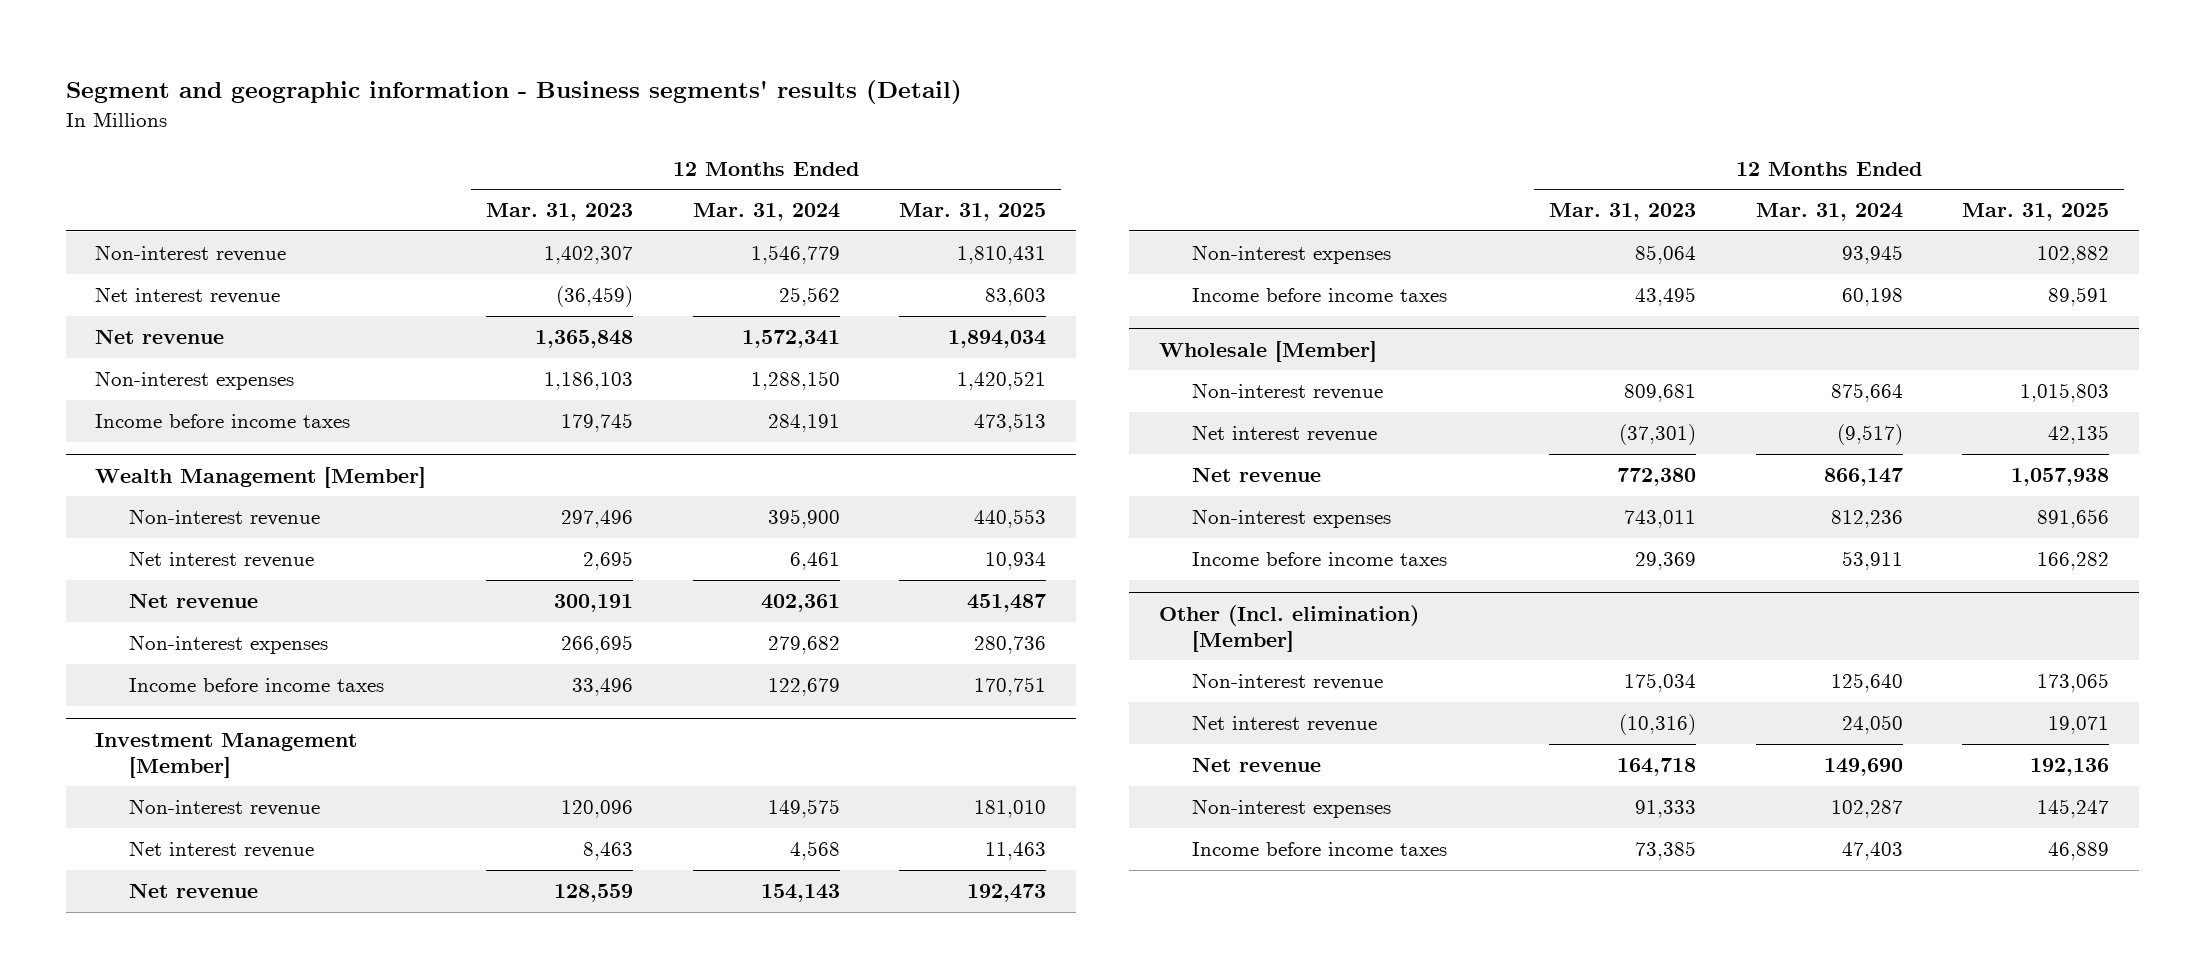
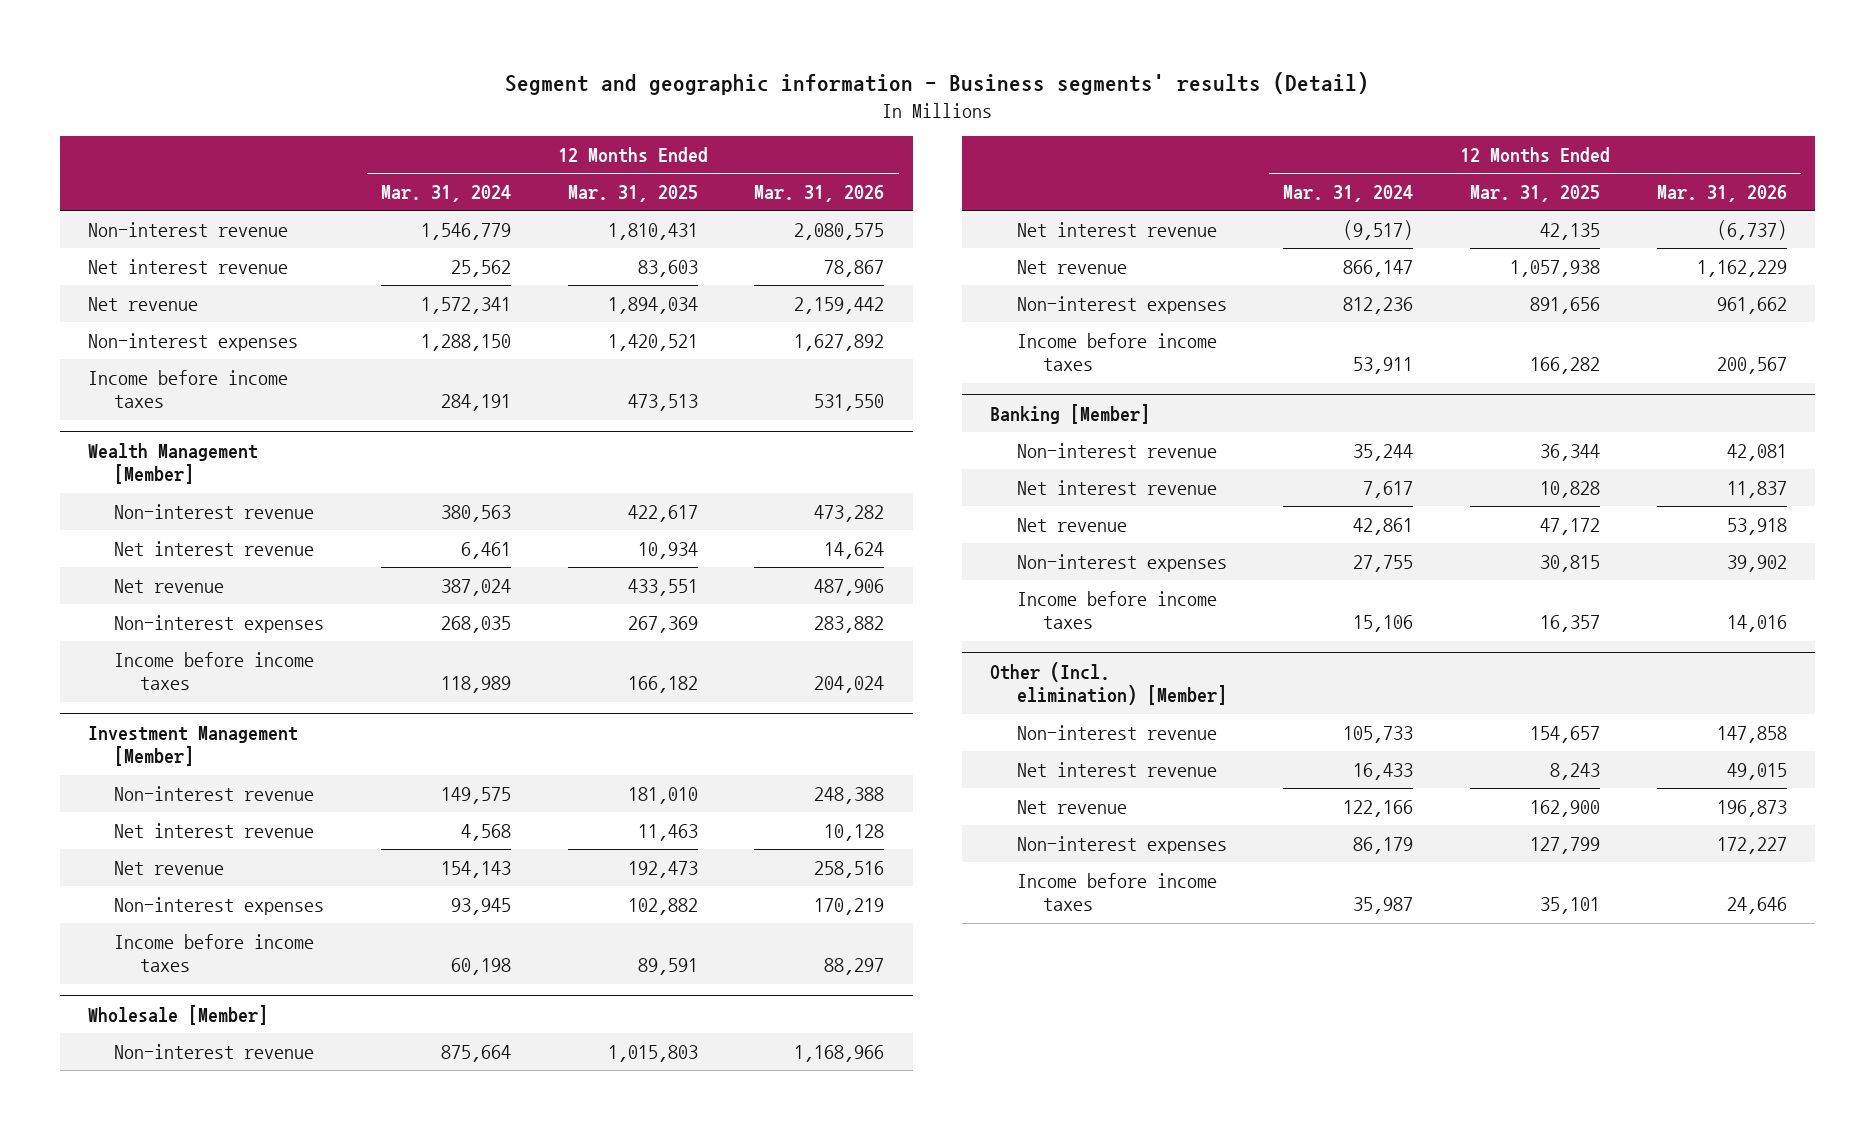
- | 12 Months Ended Mar. 31, 2023 | 12 Months Ended Mar. 31, 2024 | 12 Months Ended Mar. 31, 2025
+ | 12 Months Ended Mar. 31, 2024 | 12 Months Ended Mar. 31, 2025 | 12 Months Ended Mar. 31, 2026
@ Wealth Management [Member]
- Non-interest revenue | 297,496 | 395,900 | 440,553
+ Non-interest revenue | 380,563 | 422,617 | 473,282
- Net revenue | 300,191 | 402,361 | 451,487
- Non-interest expenses | 266,695 | 279,682 | 280,736
- Income before income taxes | 33,496 | 122,679 | 170,751
+ Net revenue | 387,024 | 433,551 | 487,906
+ Non-interest expenses | 268,035 | 267,369 | 283,882
+ Income before income taxes | 118,989 | 166,182 | 204,024
+ Banking [Member]
+ Non-interest revenue | 35,244 | 36,344 | 42,081
+ Net interest revenue | 7,617 | 10,828 | 11,837
+ Net revenue | 42,861 | 47,172 | 53,918
+ Non-interest expenses | 27,755 | 30,815 | 39,902
+ Income before income taxes | 15,106 | 16,357 | 14,016
@ Other (Incl. elimination) [Member]
- Non-interest revenue | 175,034 | 125,640 | 173,065
- Net interest revenue | (10,316) | 24,050 | 19,071
- Net revenue | 164,718 | 149,690 | 192,136
- Non-interest expenses | 91,333 | 102,287 | 145,247
- Income before income taxes | 73,385 | 47,403 | 46,889
+ Non-interest revenue | 105,733 | 154,657 | 147,858
+ Net interest revenue | 16,433 | 8,243 | 49,015
+ Net revenue | 122,166 | 162,900 | 196,873
+ Non-interest expenses | 86,179 | 127,799 | 172,227
+ Income before income taxes | 35,987 | 35,101 | 24,646

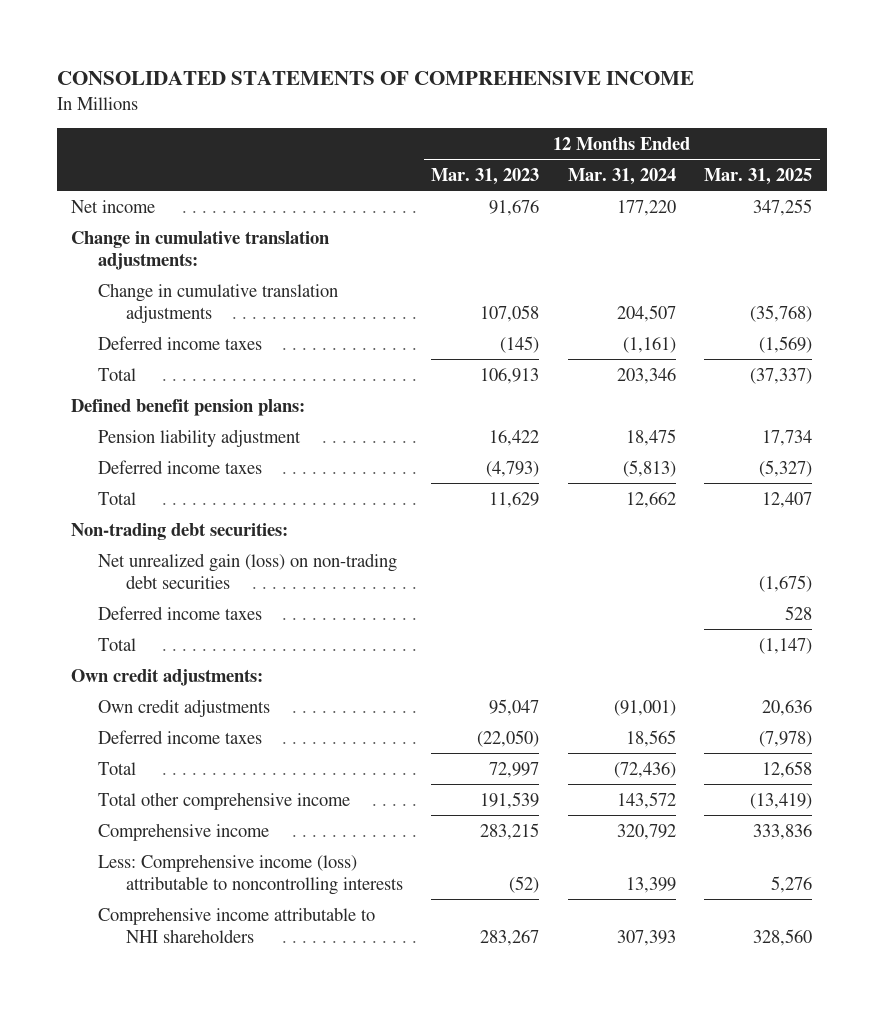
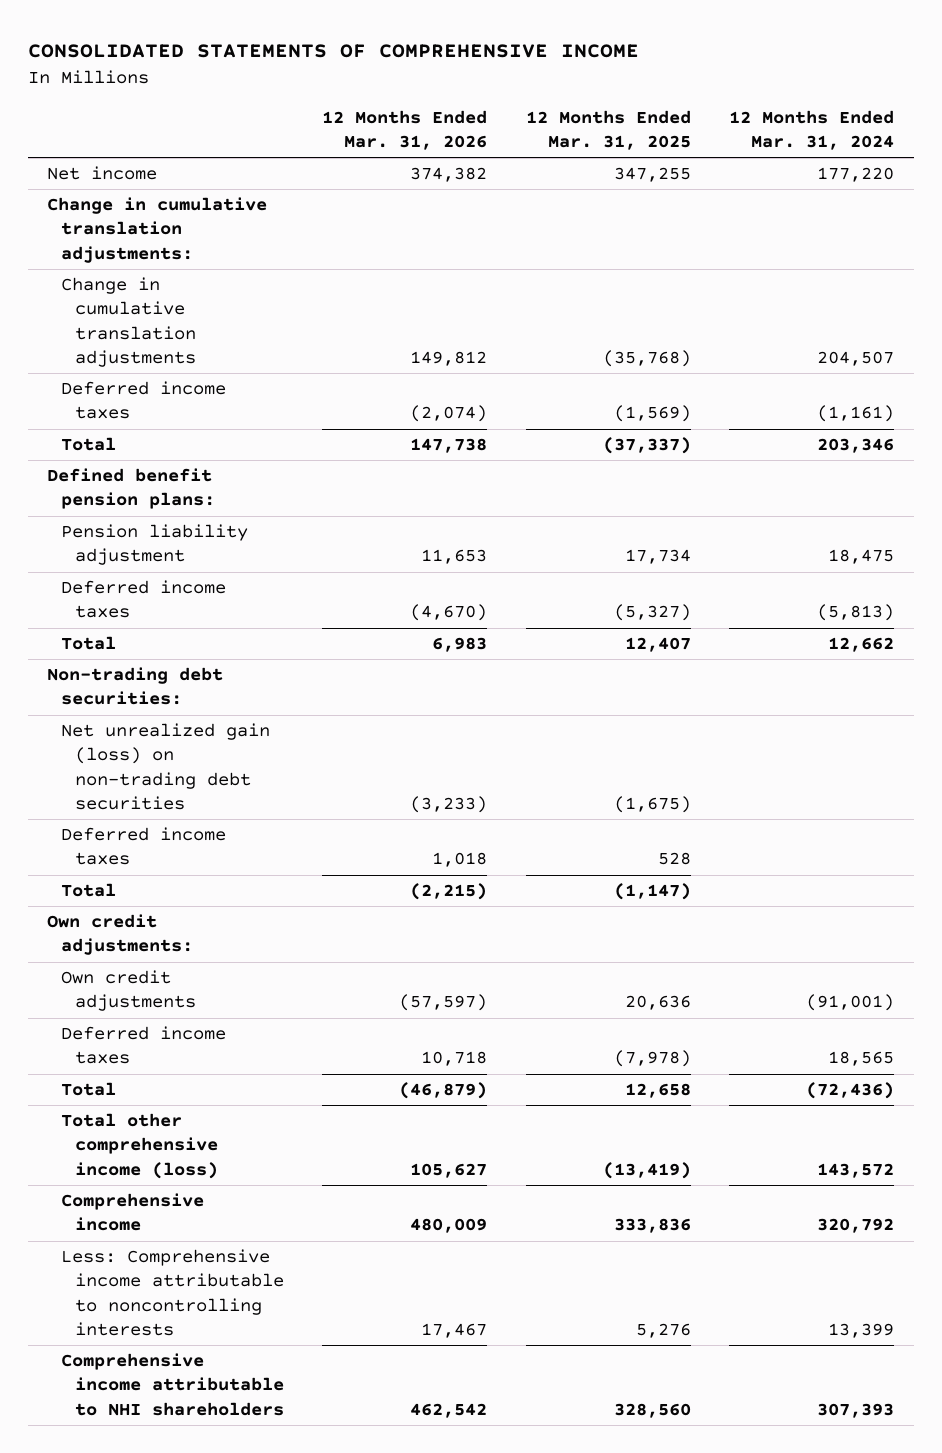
- | 12 Months Ended Mar. 31, 2023 | 12 Months Ended Mar. 31, 2024 | 12 Months Ended Mar. 31, 2025
+ | 12 Months Ended Mar. 31, 2026 | 12 Months Ended Mar. 31, 2025 | 12 Months Ended Mar. 31, 2024
- Total other comprehensive income | 191,539 | 143,572 | (13,419)
+ Total other comprehensive income (loss) | 105,627 | (13,419) | 143,572
- Less: Comprehensive income (loss) attributable to noncontrolling interests | (52) | 13,399 | 5,276
+ Less: Comprehensive income attributable to noncontrolling interests | 17,467 | 5,276 | 13,399

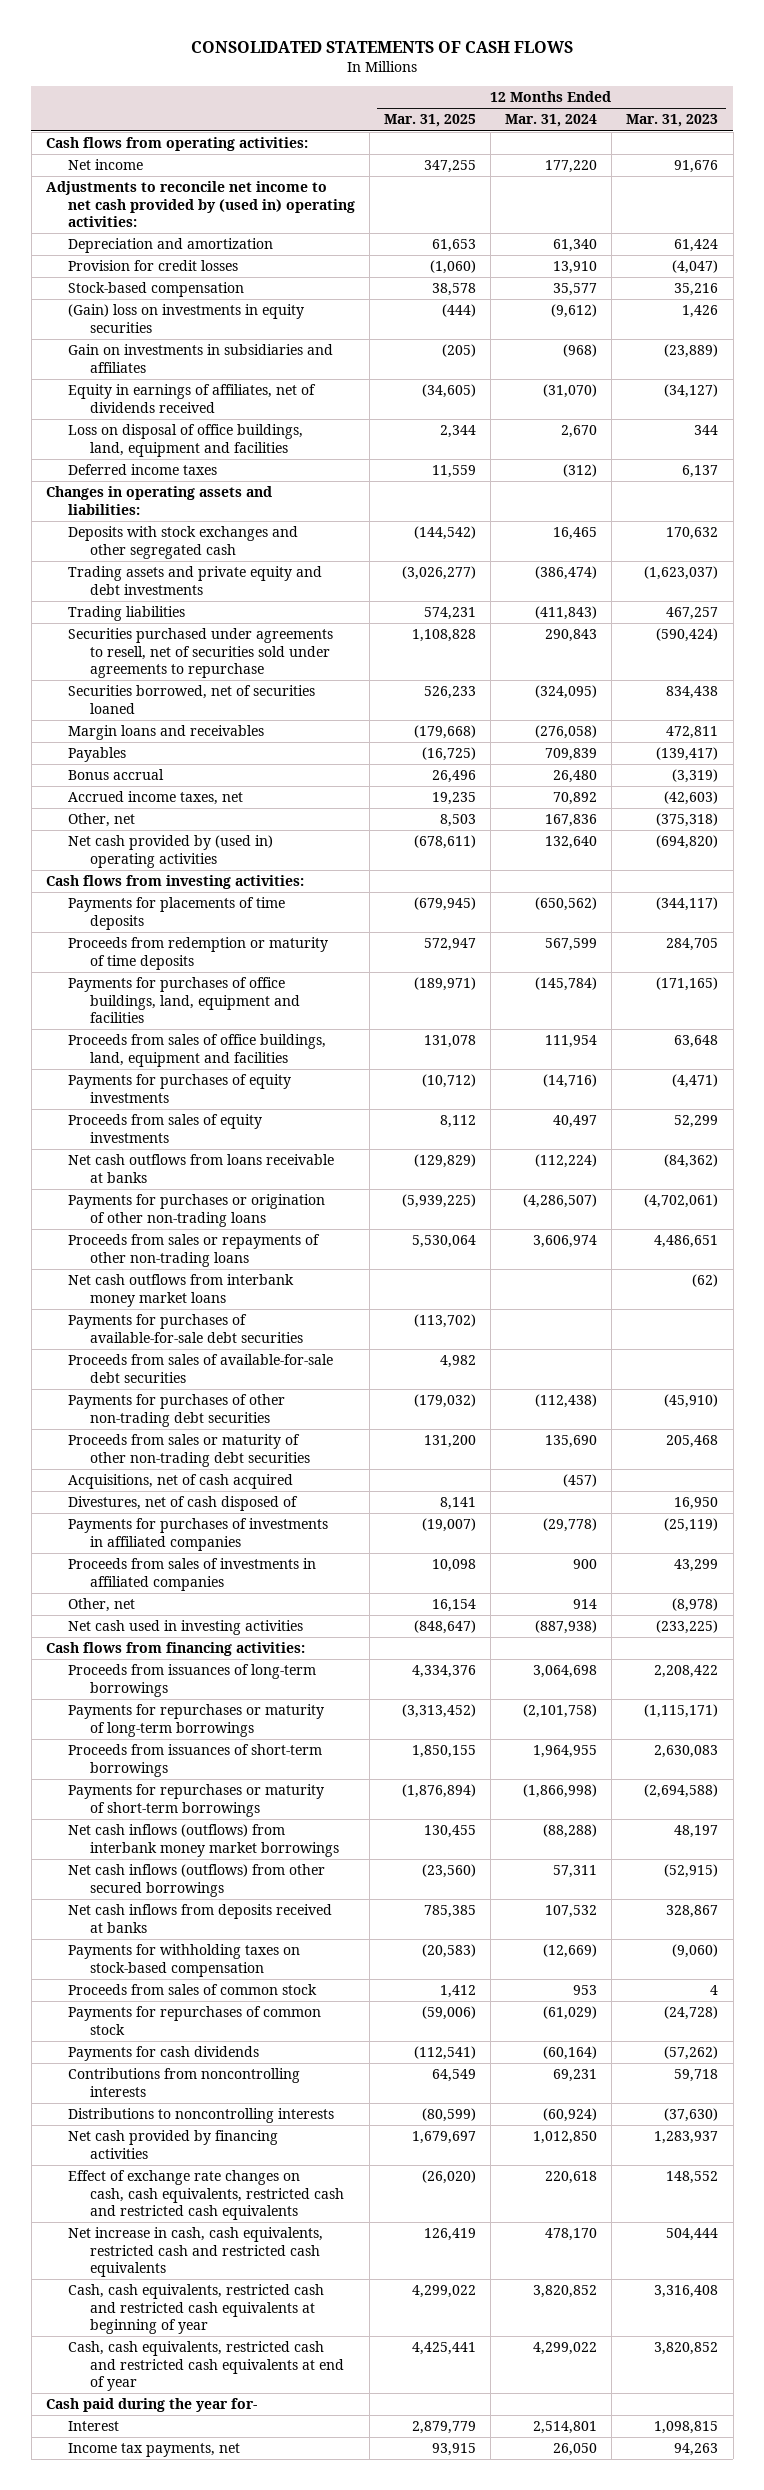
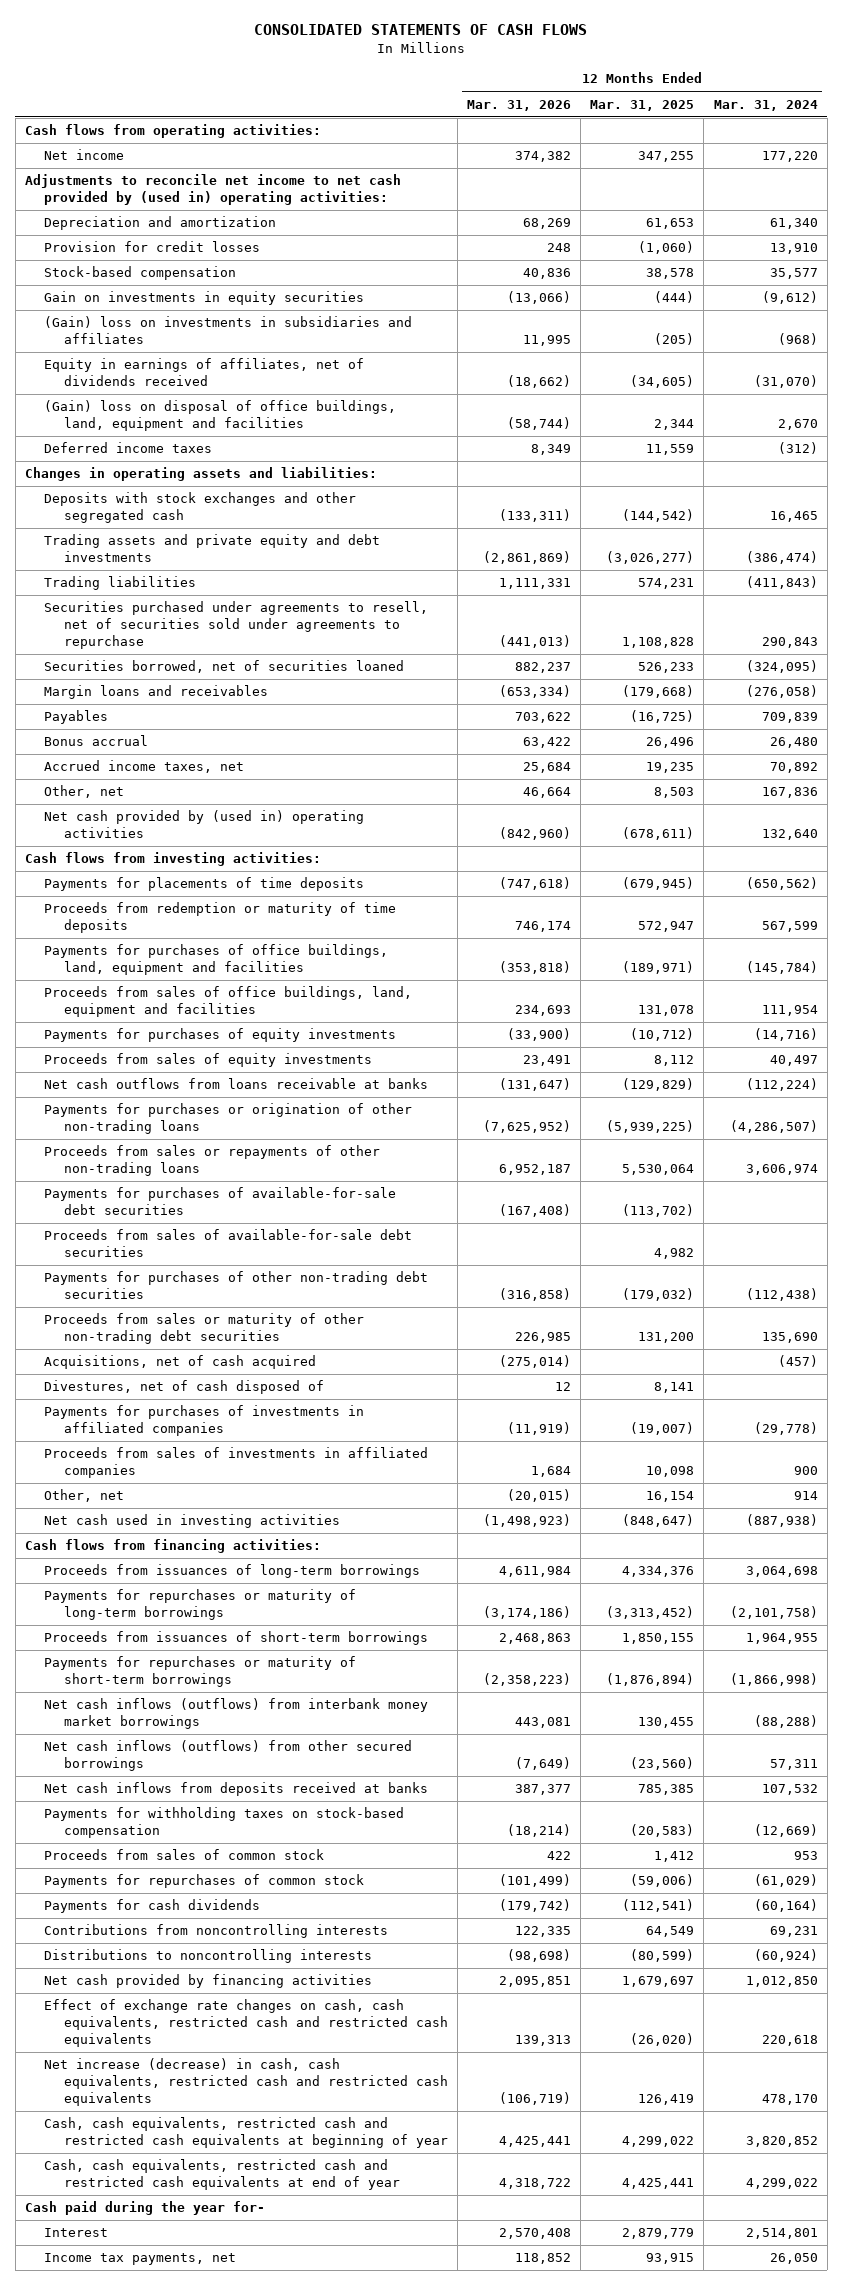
- | 12 Months Ended Mar. 31, 2025 | 12 Months Ended Mar. 31, 2024 | 12 Months Ended Mar. 31, 2023
+ | 12 Months Ended Mar. 31, 2026 | 12 Months Ended Mar. 31, 2025 | 12 Months Ended Mar. 31, 2024
- (Gain) loss on investments in equity securities | (444) | (9,612) | 1,426
- Gain on investments in subsidiaries and affiliates | (205) | (968) | (23,889)
+ Gain on investments in equity securities | (13,066) | (444) | (9,612)
+ (Gain) loss on investments in subsidiaries and affiliates | 11,995 | (205) | (968)
- Loss on disposal of office buildings, land, equipment and facilities | 2,344 | 2,670 | 344
+ (Gain) loss on disposal of office buildings, land, equipment and facilities | (58,744) | 2,344 | 2,670
- Net cash outflows from interbank money market loans | | | (62)
- Net increase in cash, cash equivalents, restricted cash and restricted cash equivalents | 126,419 | 478,170 | 504,444
+ Net increase (decrease) in cash, cash equivalents, restricted cash and restricted cash equivalents | (106,719) | 126,419 | 478,170

